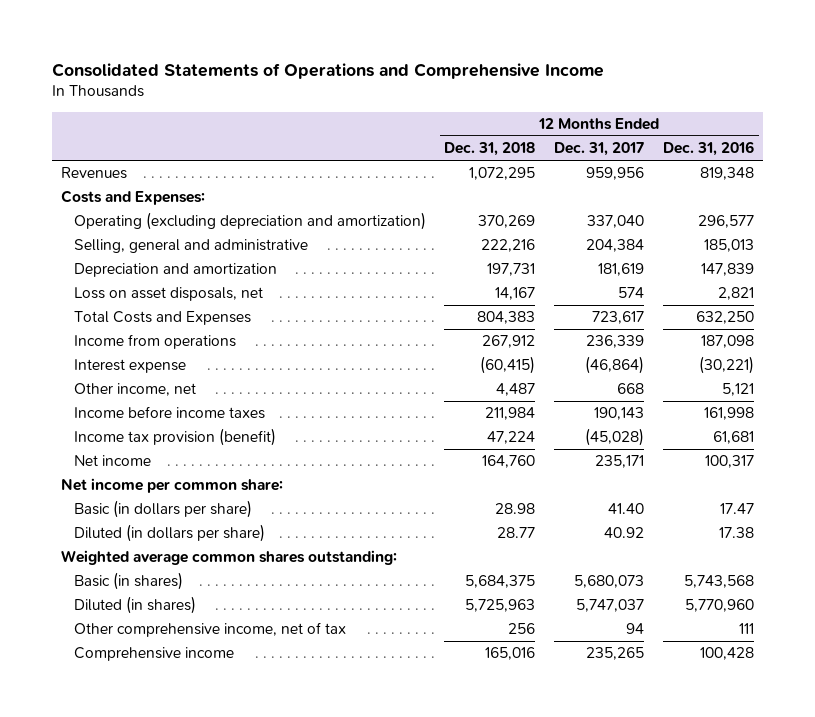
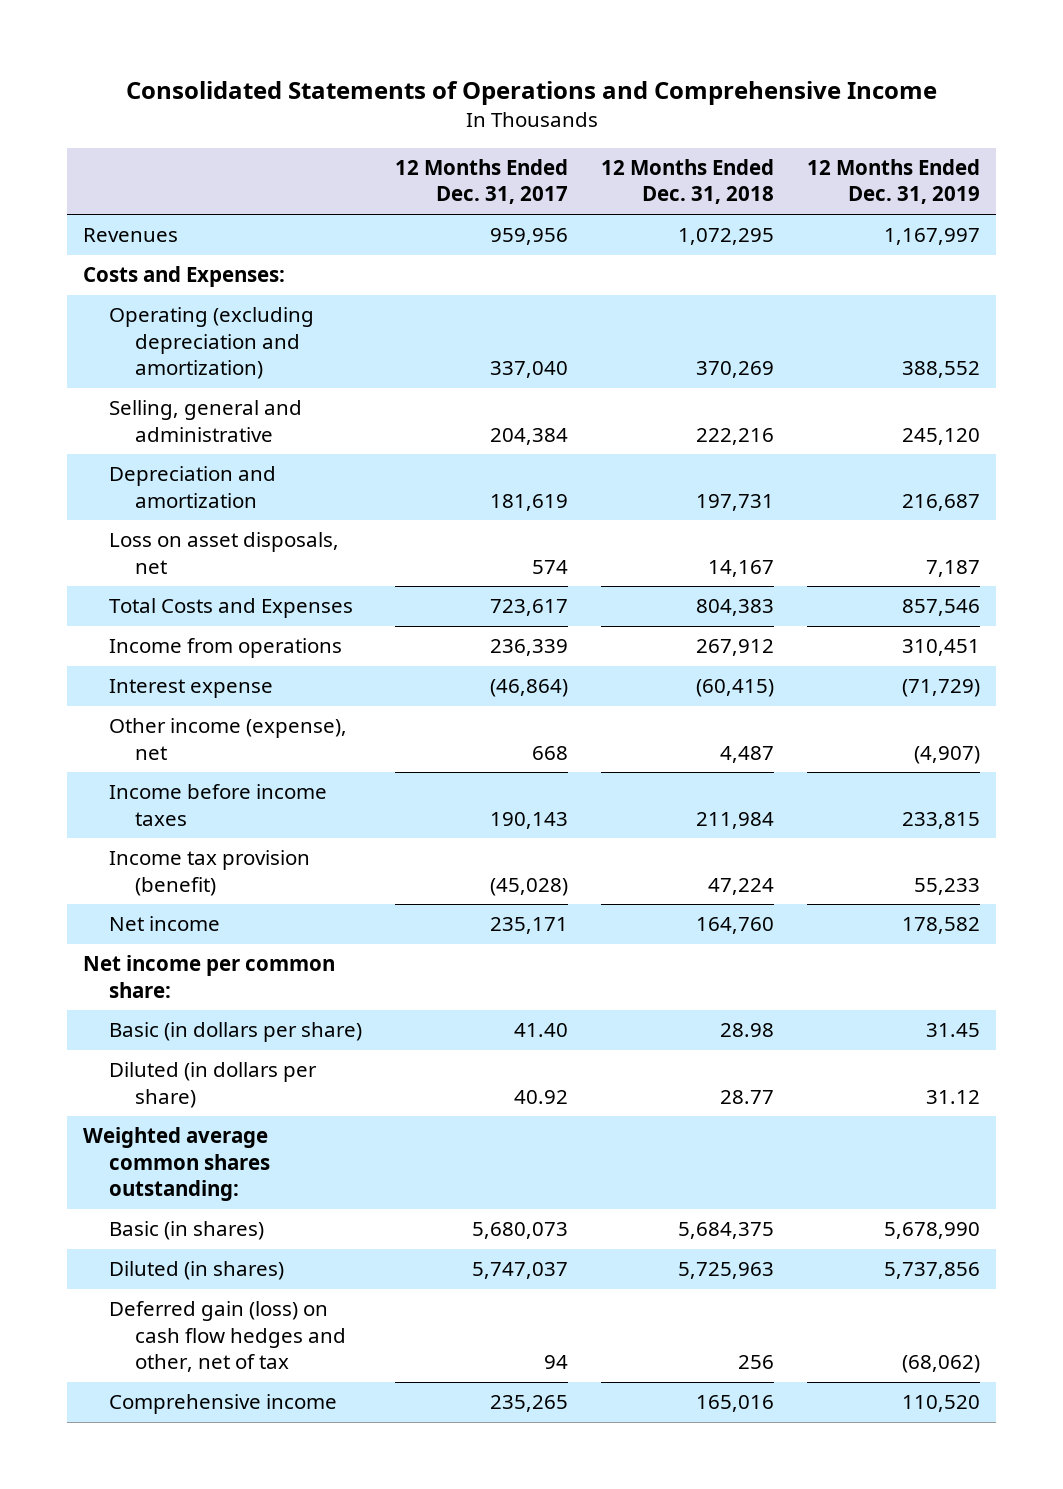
- | 12 Months Ended Dec. 31, 2018 | 12 Months Ended Dec. 31, 2017 | 12 Months Ended Dec. 31, 2016
+ | 12 Months Ended Dec. 31, 2017 | 12 Months Ended Dec. 31, 2018 | 12 Months Ended Dec. 31, 2019
- Other income, net | 4,487 | 668 | 5,121
+ Other income (expense), net | 668 | 4,487 | (4,907)
- Other comprehensive income, net of tax | 256 | 94 | 111
+ Deferred gain (loss) on cash flow hedges and other, net of tax | 94 | 256 | (68,062)

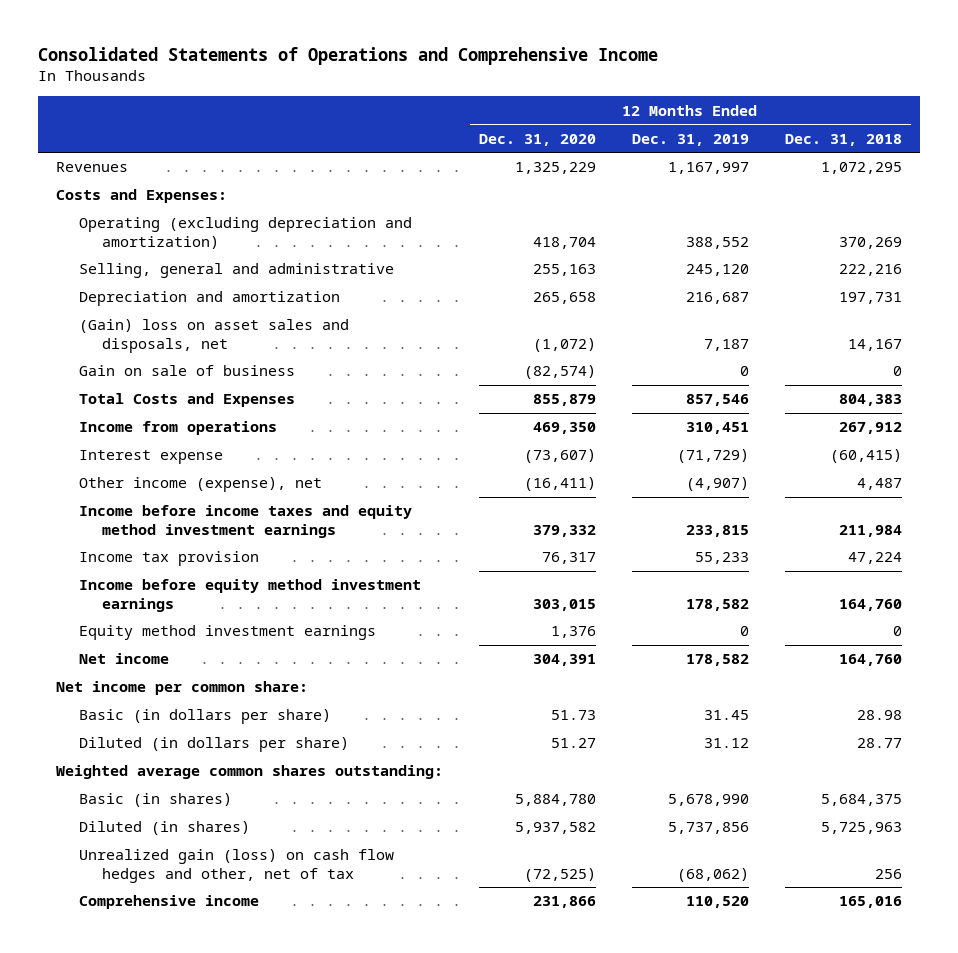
- | 12 Months Ended Dec. 31, 2017 | 12 Months Ended Dec. 31, 2018 | 12 Months Ended Dec. 31, 2019
+ | 12 Months Ended Dec. 31, 2020 | 12 Months Ended Dec. 31, 2019 | 12 Months Ended Dec. 31, 2018
- Loss on asset disposals, net | 574 | 14,167 | 7,187
+ (Gain) loss on asset sales and disposals, net | (1,072) | 7,187 | 14,167
+ Gain on sale of business | (82,574) | 0 | 0
- Income before income taxes | 190,143 | 211,984 | 233,815
- Income tax provision (benefit) | (45,028) | 47,224 | 55,233
+ Income before income taxes and equity method investment earnings | 379,332 | 233,815 | 211,984
+ Income tax provision | 76,317 | 55,233 | 47,224
+ Income before equity method investment earnings | 303,015 | 178,582 | 164,760
+ Equity method investment earnings | 1,376 | 0 | 0
- Deferred gain (loss) on cash flow hedges and other, net of tax | 94 | 256 | (68,062)
+ Unrealized gain (loss) on cash flow hedges and other, net of tax | (72,525) | (68,062) | 256

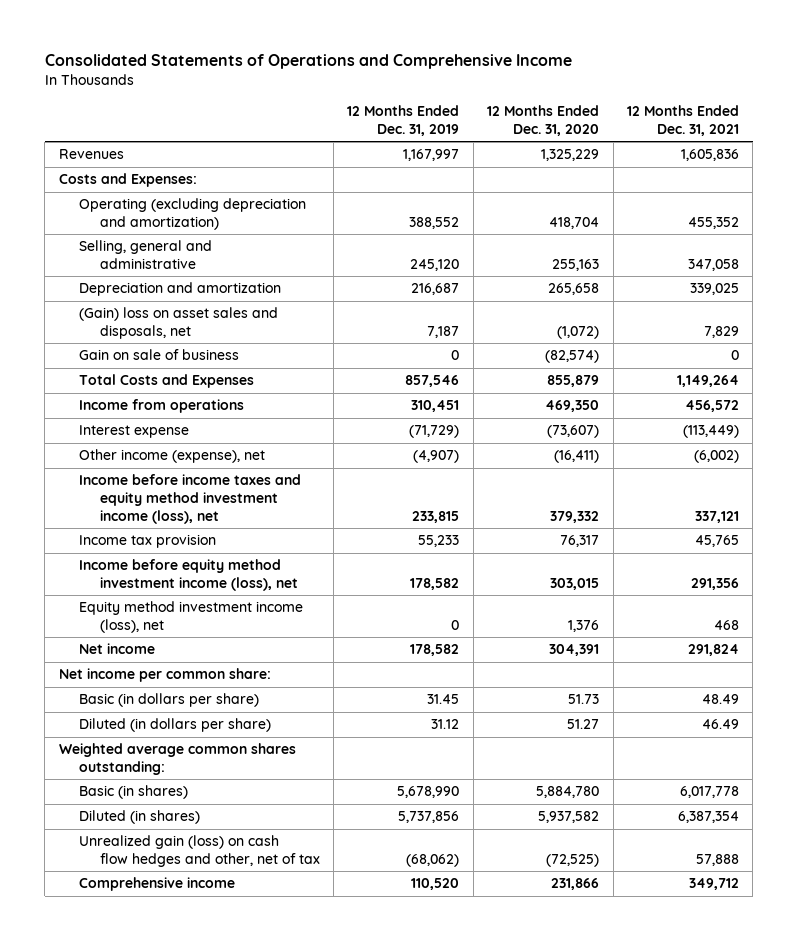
- | 12 Months Ended Dec. 31, 2020 | 12 Months Ended Dec. 31, 2019 | 12 Months Ended Dec. 31, 2018
+ | 12 Months Ended Dec. 31, 2019 | 12 Months Ended Dec. 31, 2020 | 12 Months Ended Dec. 31, 2021
- Income before income taxes and equity method investment earnings | 379,332 | 233,815 | 211,984
+ Income before income taxes and equity method investment income (loss), net | 233,815 | 379,332 | 337,121
- Income before equity method investment earnings | 303,015 | 178,582 | 164,760
- Equity method investment earnings | 1,376 | 0 | 0
+ Income before equity method investment income (loss), net | 178,582 | 303,015 | 291,356
+ Equity method investment income (loss), net | 0 | 1,376 | 468

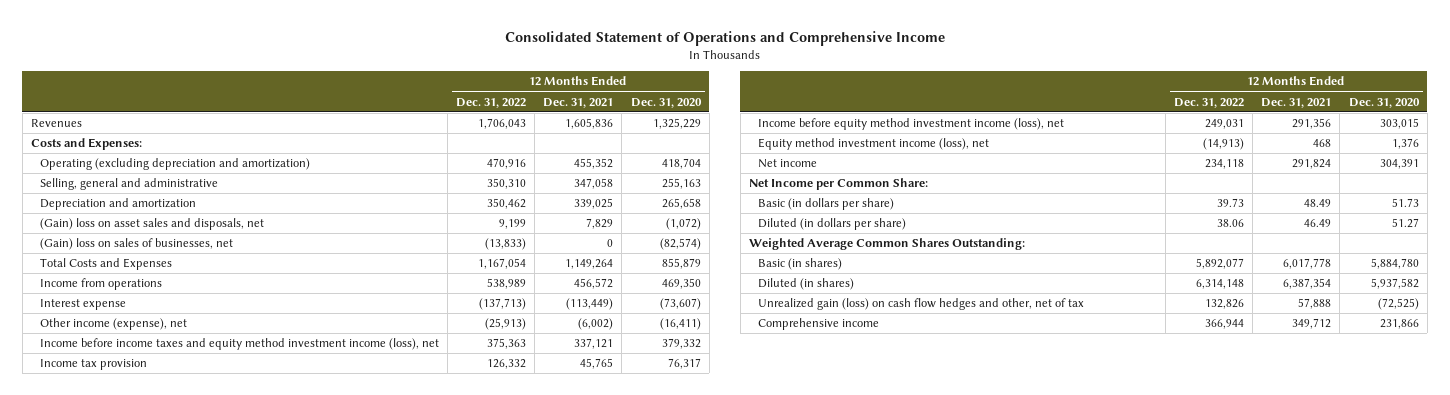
- Consolidated Statements of Operations and Comprehensive Income
+ Consolidated Statement of Operations and Comprehensive Income
- | 12 Months Ended Dec. 31, 2019 | 12 Months Ended Dec. 31, 2020 | 12 Months Ended Dec. 31, 2021
+ | 12 Months Ended Dec. 31, 2022 | 12 Months Ended Dec. 31, 2021 | 12 Months Ended Dec. 31, 2020
- Gain on sale of business | 0 | (82,574) | 0
+ (Gain) loss on sales of businesses, net | (13,833) | 0 | (82,574)
- Net income per common share:
+ Net Income per Common Share:
- Weighted average common shares outstanding:
+ Weighted Average Common Shares Outstanding:

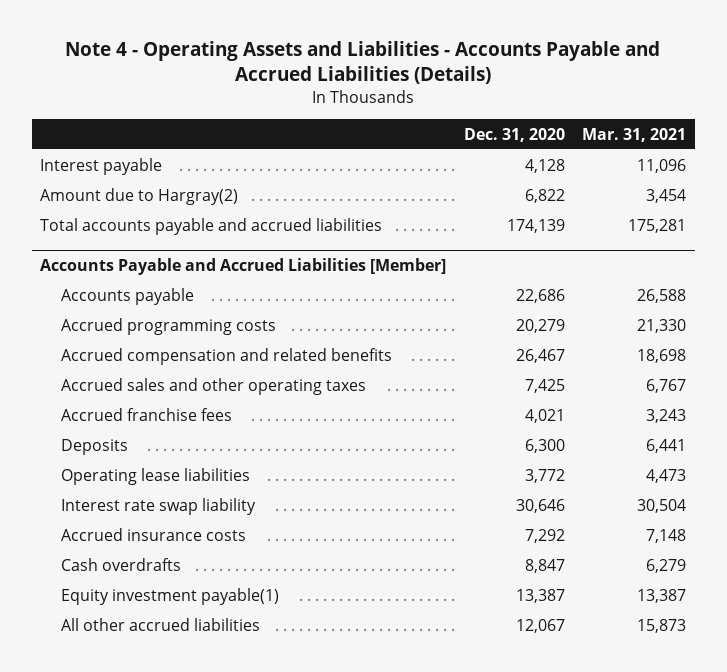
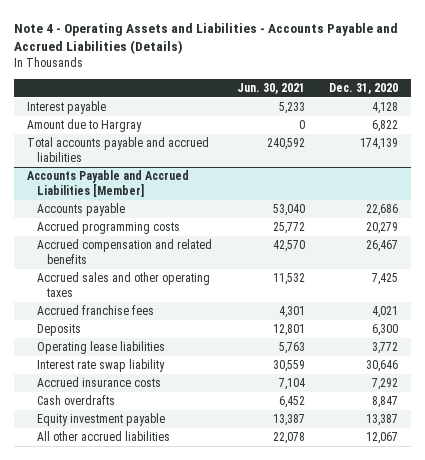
- | Dec. 31, 2020 | Mar. 31, 2021
+ | Jun. 30, 2021 | Dec. 31, 2020
- Amount due to Hargray(2) | 6,822 | 3,454
+ Amount due to Hargray | 0 | 6,822
@ Accounts Payable and Accrued Liabilities [Member]
- Equity investment payable(1) | 13,387 | 13,387
+ Equity investment payable | 13,387 | 13,387

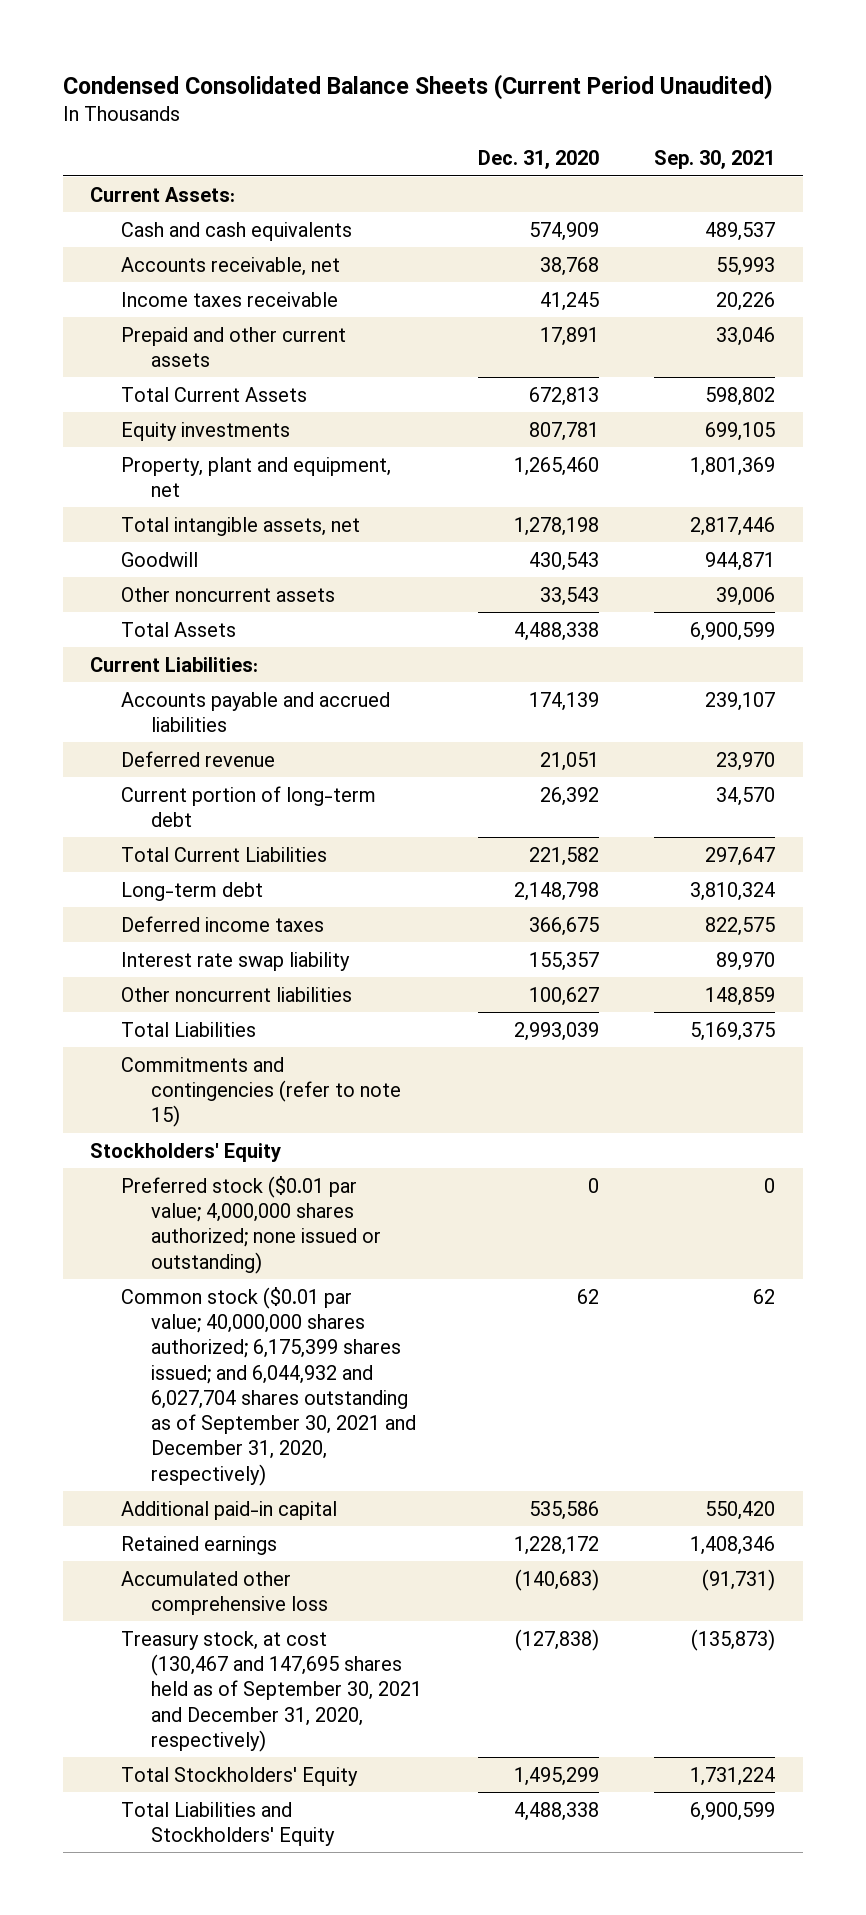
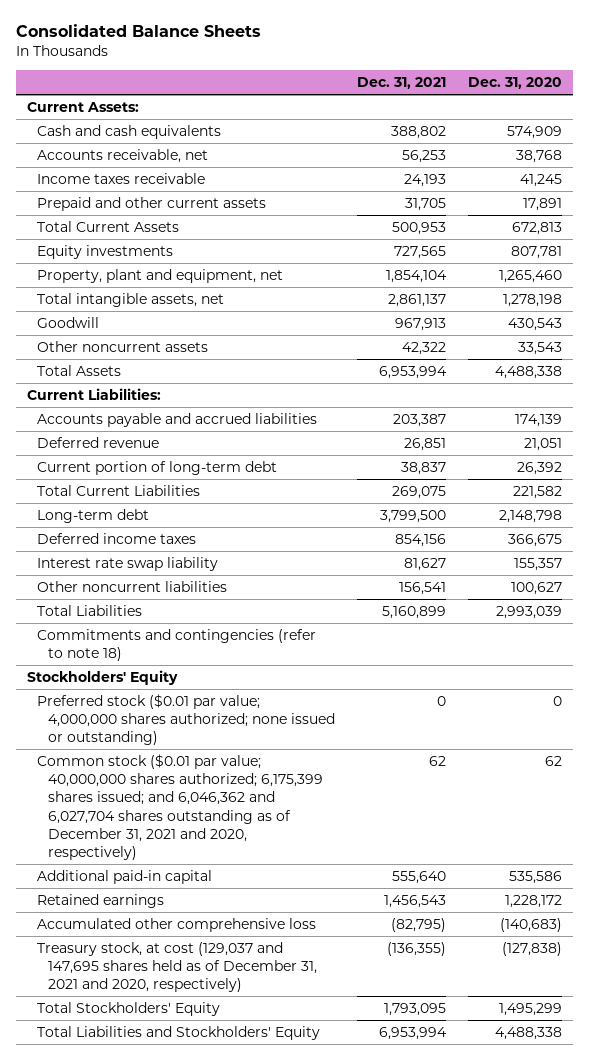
- Condensed Consolidated Balance Sheets (Current Period Unaudited)
+ Consolidated Balance Sheets
- | Dec. 31, 2020 | Sep. 30, 2021
+ | Dec. 31, 2021 | Dec. 31, 2020
- Commitments and contingencies (refer to note 15)
+ Commitments and contingencies (refer to note 18)
- Common stock ($0.01 par value; 40,000,000 shares authorized; 6,175,399 shares issued; and 6,044,932 and 6,027,704 shares outstanding as of September 30, 2021 and December 31, 2020, respectively) | 62 | 62
+ Common stock ($0.01 par value; 40,000,000 shares authorized; 6,175,399 shares issued; and 6,046,362 and 6,027,704 shares outstanding as of December 31, 2021 and 2020, respectively) | 62 | 62
- Treasury stock, at cost (130,467 and 147,695 shares held as of September 30, 2021 and December 31, 2020, respectively) | (127,838) | (135,873)
+ Treasury stock, at cost (129,037 and 147,695 shares held as of December 31, 2021 and 2020, respectively) | (136,355) | (127,838)

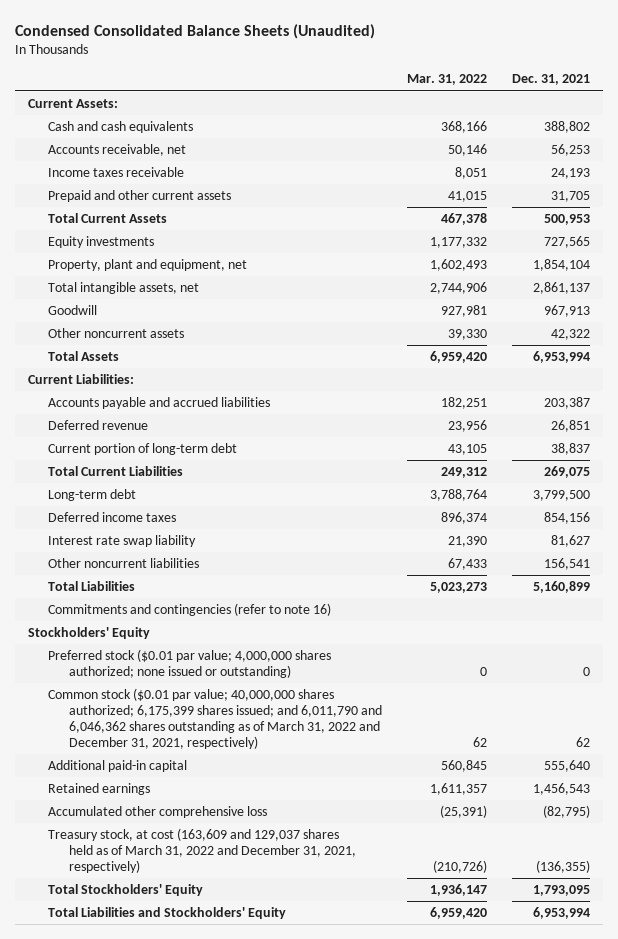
- Consolidated Balance Sheets
+ Condensed Consolidated Balance Sheets (Unaudited)
- | Dec. 31, 2021 | Dec. 31, 2020
+ | Mar. 31, 2022 | Dec. 31, 2021
- Commitments and contingencies (refer to note 18)
+ Commitments and contingencies (refer to note 16)
- Common stock ($0.01 par value; 40,000,000 shares authorized; 6,175,399 shares issued; and 6,046,362 and 6,027,704 shares outstanding as of December 31, 2021 and 2020, respectively) | 62 | 62
+ Common stock ($0.01 par value; 40,000,000 shares authorized; 6,175,399 shares issued; and 6,011,790 and 6,046,362 shares outstanding as of March 31, 2022 and December 31, 2021, respectively) | 62 | 62
- Treasury stock, at cost (129,037 and 147,695 shares held as of December 31, 2021 and 2020, respectively) | (136,355) | (127,838)
+ Treasury stock, at cost (163,609 and 129,037 shares held as of March 31, 2022 and December 31, 2021, respectively) | (210,726) | (136,355)

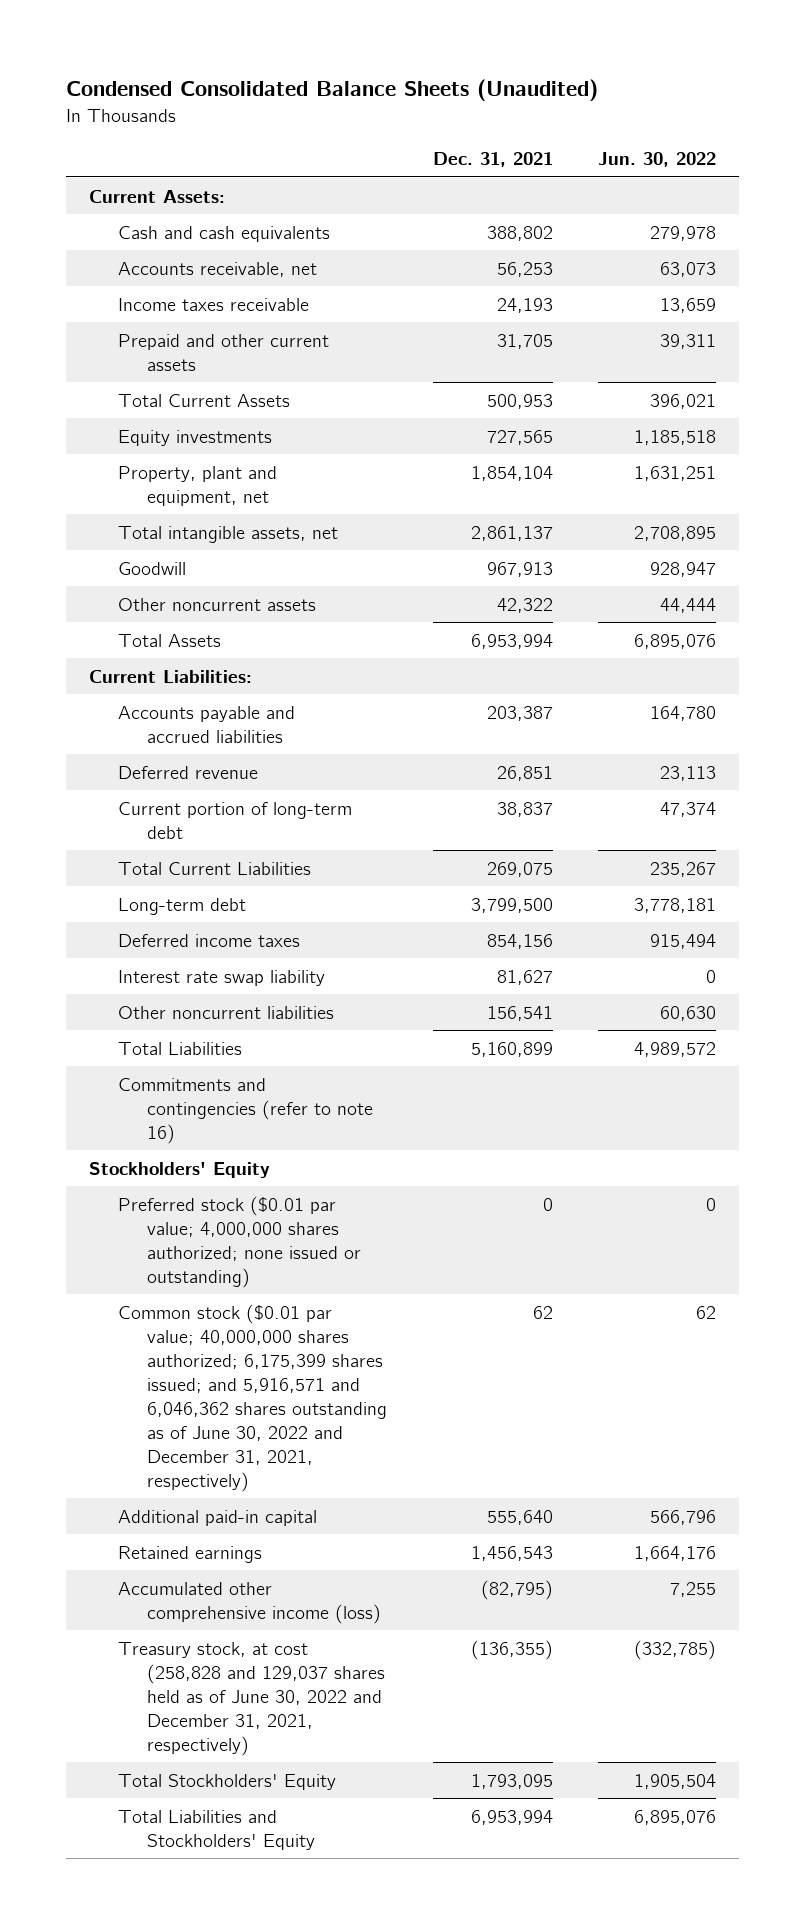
- | Mar. 31, 2022 | Dec. 31, 2021
+ | Dec. 31, 2021 | Jun. 30, 2022
- Common stock ($0.01 par value; 40,000,000 shares authorized; 6,175,399 shares issued; and 6,011,790 and 6,046,362 shares outstanding as of March 31, 2022 and December 31, 2021, respectively) | 62 | 62
+ Common stock ($0.01 par value; 40,000,000 shares authorized; 6,175,399 shares issued; and 5,916,571 and 6,046,362 shares outstanding as of June 30, 2022 and December 31, 2021, respectively) | 62 | 62
- Accumulated other comprehensive loss | (25,391) | (82,795)
- Treasury stock, at cost (163,609 and 129,037 shares held as of March 31, 2022 and December 31, 2021, respectively) | (210,726) | (136,355)
+ Accumulated other comprehensive income (loss) | (82,795) | 7,255
+ Treasury stock, at cost (258,828 and 129,037 shares held as of June 30, 2022 and December 31, 2021, respectively) | (136,355) | (332,785)

